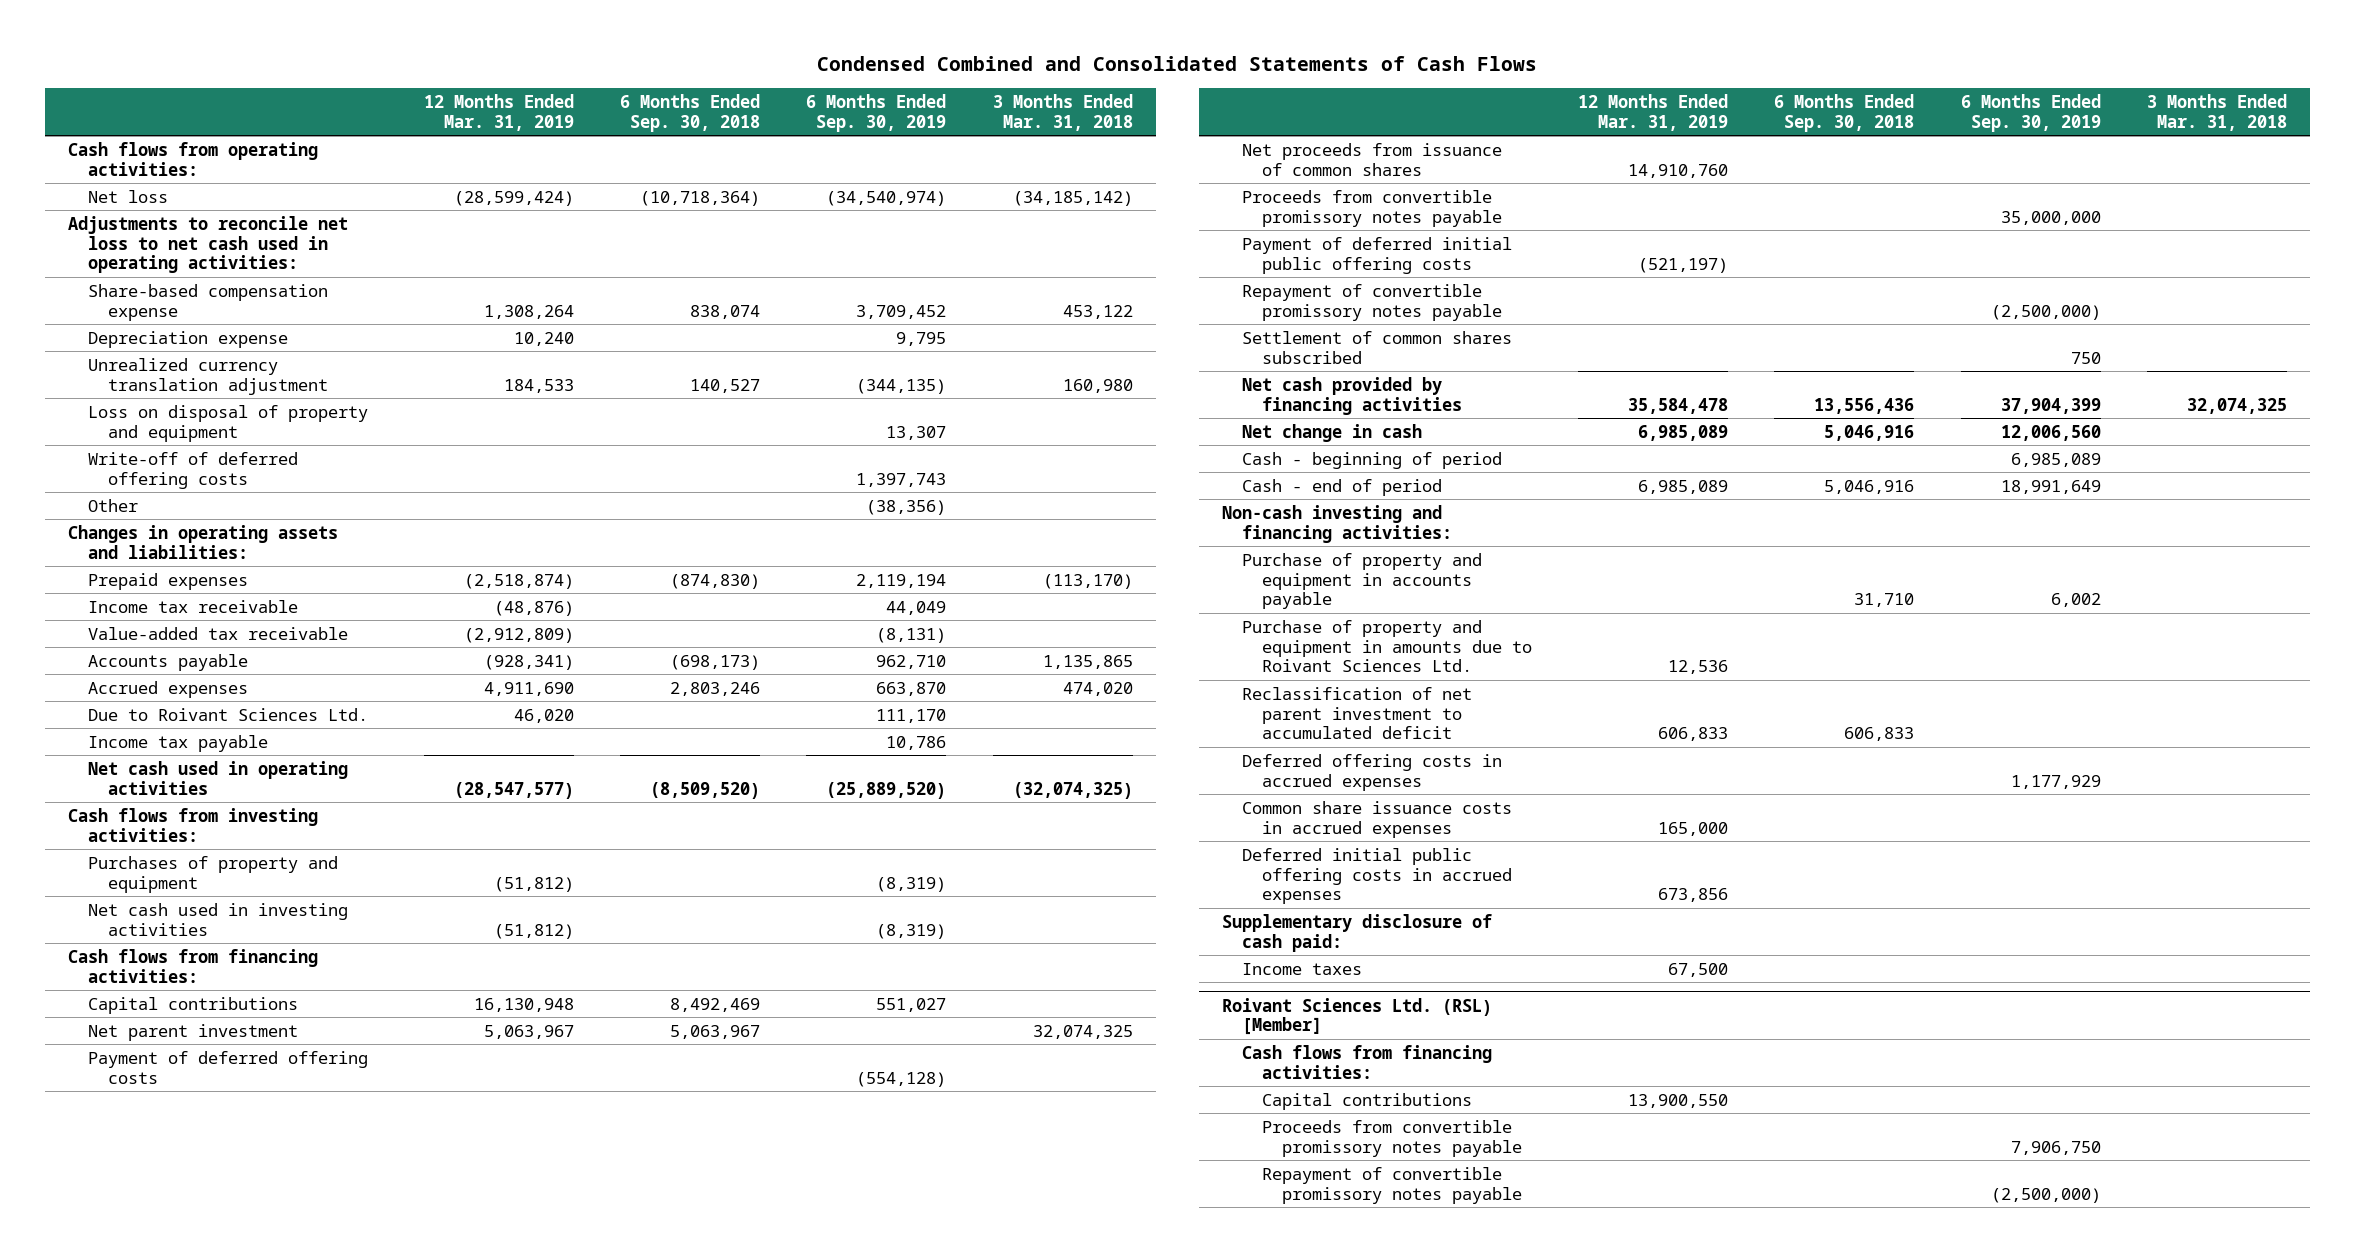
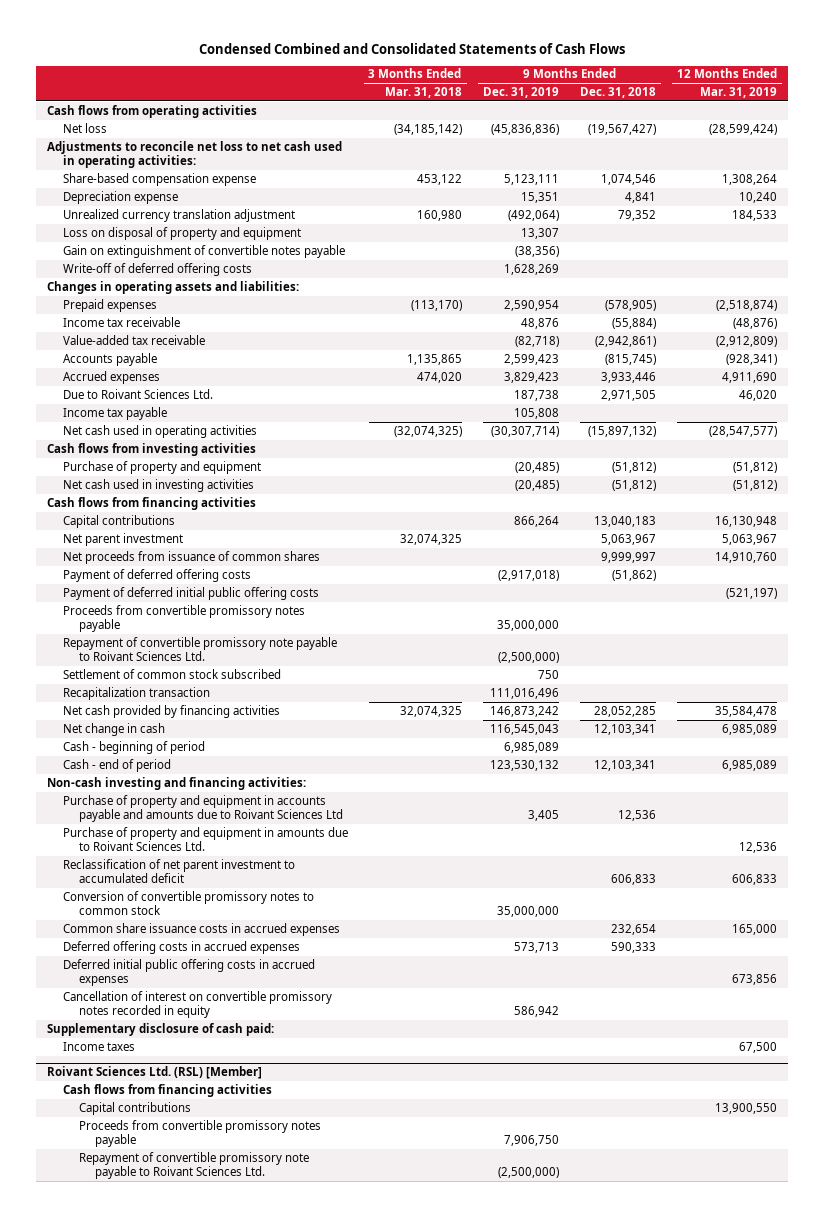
- | 12 Months Ended Mar. 31, 2019 | 6 Months Ended Sep. 30, 2018 | 6 Months Ended Sep. 30, 2019 | 3 Months Ended Mar. 31, 2018
+ | 3 Months Ended Mar. 31, 2018 | 9 Months Ended Dec. 31, 2019 | 9 Months Ended Dec. 31, 2018 | 12 Months Ended Mar. 31, 2019
- Cash flows from operating activities:
+ Cash flows from operating activities
+ Gain on extinguishment of convertible notes payable | | (38,356) | |
- Other | | | (38,356) |
- Cash flows from investing activities:
- Purchases of property and equipment | (51,812) | | (8,319) |
+ Cash flows from investing activities
+ Purchase of property and equipment | | (20,485) | (51,812) | (51,812)
- Cash flows from financing activities:
+ Cash flows from financing activities
moved down: Payment of deferred offering costs | | (2,917,018) | (51,862) |
- Repayment of convertible promissory notes payable | | | (2,500,000) |
- Settlement of common shares subscribed | | | 750 |
moved down: Proceeds from convertible promissory notes payable | | 35,000,000 | |
+ Repayment of convertible promissory note payable to Roivant Sciences Ltd. | | (2,500,000) | |
+ Settlement of common stock subscribed | | 750 | |
+ Recapitalization transaction | | 111,016,496 | |
- Purchase of property and equipment in accounts payable | | 31,710 | 6,002 |
+ Purchase of property and equipment in accounts payable and amounts due to Roivant Sciences Ltd | | 3,405 | 12,536 |
+ Conversion of convertible promissory notes to common stock | | 35,000,000 | |
moved down: Deferred offering costs in accrued expenses | | 573,713 | 590,333 |
+ Cancellation of interest on convertible promissory notes recorded in equity | | 586,942 | |
@ Roivant Sciences Ltd. (RSL) [Member]
- Cash flows from financing activities:
+ Cash flows from financing activities
- Repayment of convertible promissory notes payable | | | (2,500,000) |
+ Repayment of convertible promissory note payable to Roivant Sciences Ltd. | | (2,500,000) | |

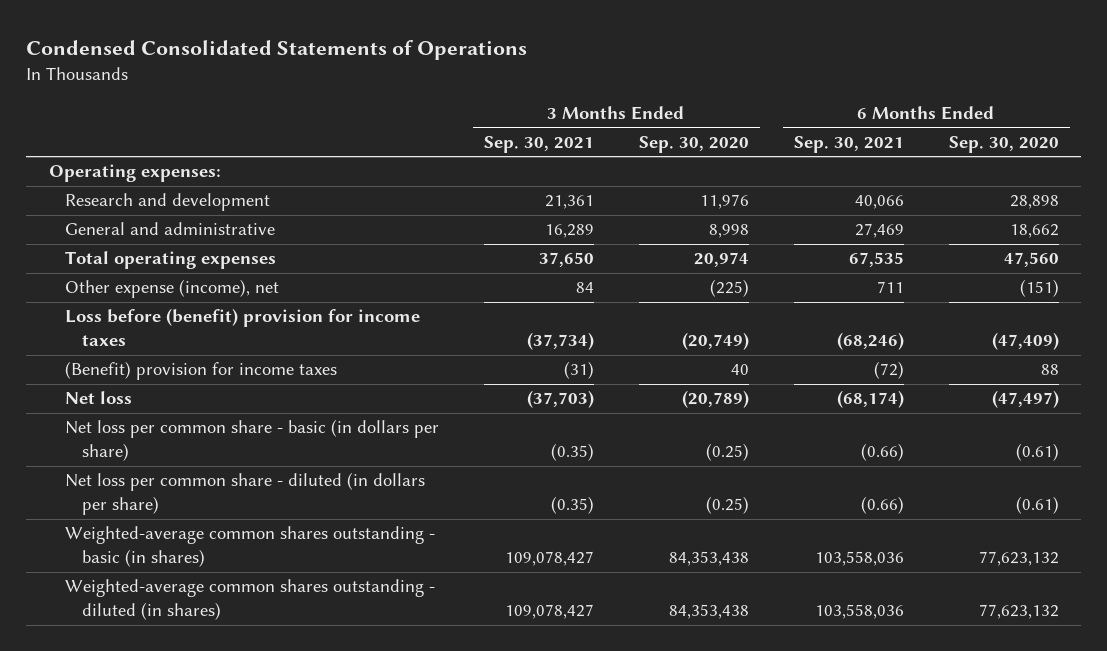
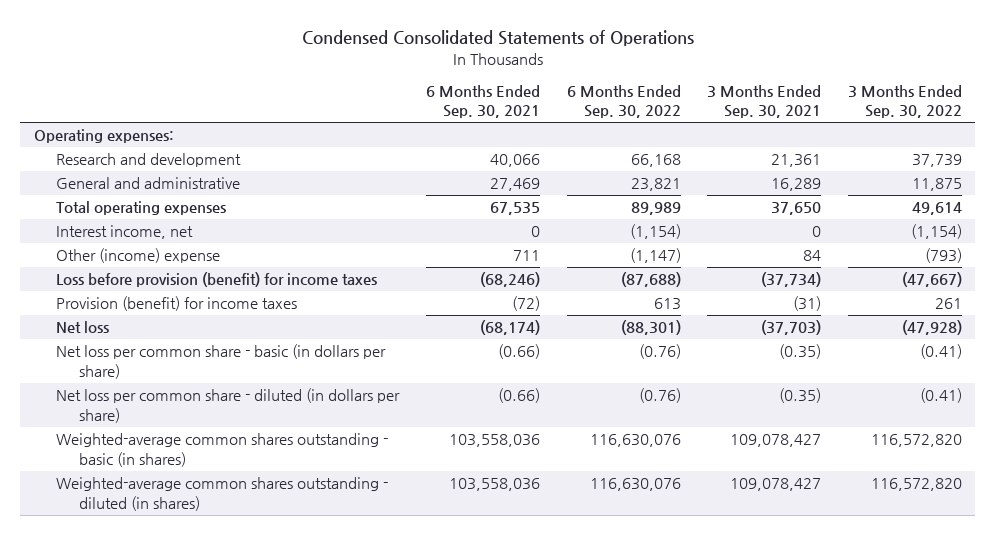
- | 3 Months Ended Sep. 30, 2021 | 3 Months Ended Sep. 30, 2020 | 6 Months Ended Sep. 30, 2021 | 6 Months Ended Sep. 30, 2020
+ | 6 Months Ended Sep. 30, 2021 | 6 Months Ended Sep. 30, 2022 | 3 Months Ended Sep. 30, 2021 | 3 Months Ended Sep. 30, 2022
- Other expense (income), net | 84 | (225) | 711 | (151)
- Loss before (benefit) provision for income taxes | (37,734) | (20,749) | (68,246) | (47,409)
- (Benefit) provision for income taxes | (31) | 40 | (72) | 88
+ Interest income, net | 0 | (1,154) | 0 | (1,154)
+ Other (income) expense | 711 | (1,147) | 84 | (793)
+ Loss before provision (benefit) for income taxes | (68,246) | (87,688) | (37,734) | (47,667)
+ Provision (benefit) for income taxes | (72) | 613 | (31) | 261

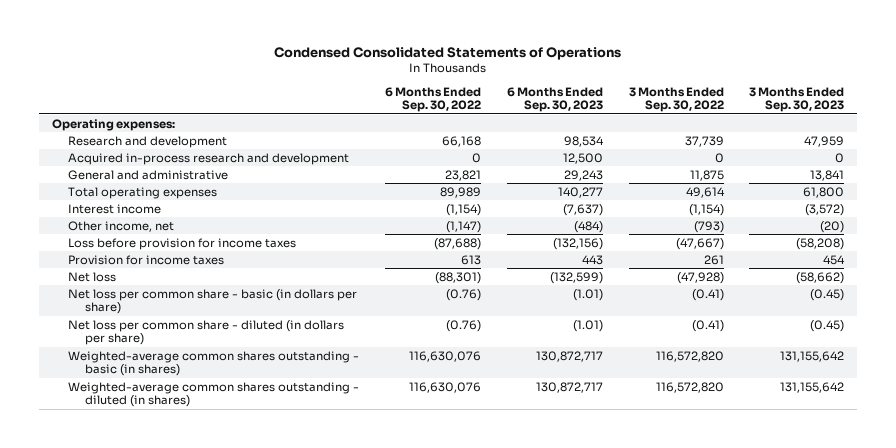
- | 6 Months Ended Sep. 30, 2021 | 6 Months Ended Sep. 30, 2022 | 3 Months Ended Sep. 30, 2021 | 3 Months Ended Sep. 30, 2022
+ | 6 Months Ended Sep. 30, 2022 | 6 Months Ended Sep. 30, 2023 | 3 Months Ended Sep. 30, 2022 | 3 Months Ended Sep. 30, 2023
+ Acquired in-process research and development | 0 | 12,500 | 0 | 0
- Interest income, net | 0 | (1,154) | 0 | (1,154)
- Other (income) expense | 711 | (1,147) | 84 | (793)
- Loss before provision (benefit) for income taxes | (68,246) | (87,688) | (37,734) | (47,667)
- Provision (benefit) for income taxes | (72) | 613 | (31) | 261
+ Interest income | (1,154) | (7,637) | (1,154) | (3,572)
+ Other income, net | (1,147) | (484) | (793) | (20)
+ Loss before provision for income taxes | (87,688) | (132,156) | (47,667) | (58,208)
+ Provision for income taxes | 613 | 443 | 261 | 454

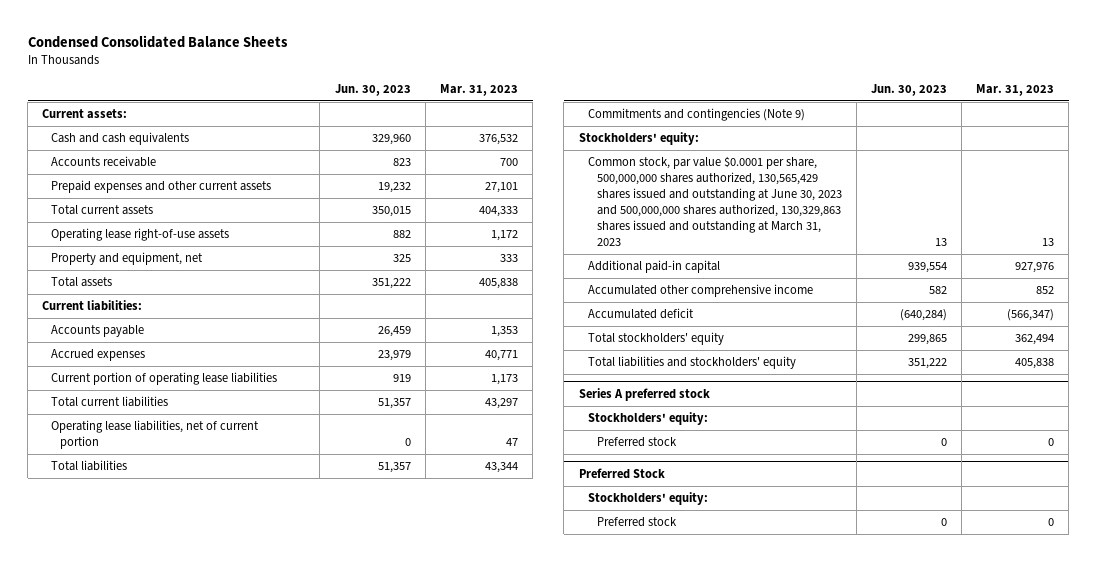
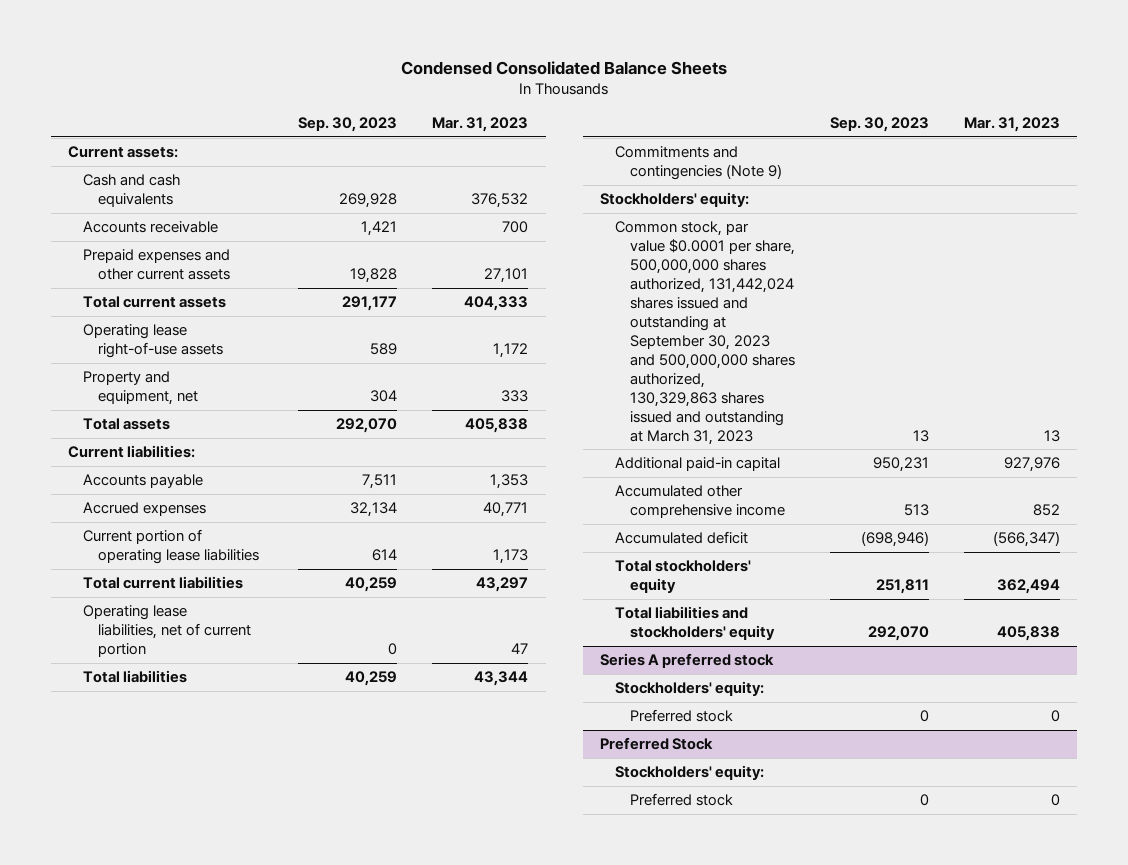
- | Jun. 30, 2023 | Mar. 31, 2023
+ | Sep. 30, 2023 | Mar. 31, 2023
- Common stock, par value $0.0001 per share, 500,000,000 shares authorized, 130,565,429 shares issued and outstanding at June 30, 2023 and 500,000,000 shares authorized, 130,329,863 shares issued and outstanding at March 31, 2023 | 13 | 13
+ Common stock, par value $0.0001 per share, 500,000,000 shares authorized, 131,442,024 shares issued and outstanding at September 30, 2023 and 500,000,000 shares authorized, 130,329,863 shares issued and outstanding at March 31, 2023 | 13 | 13

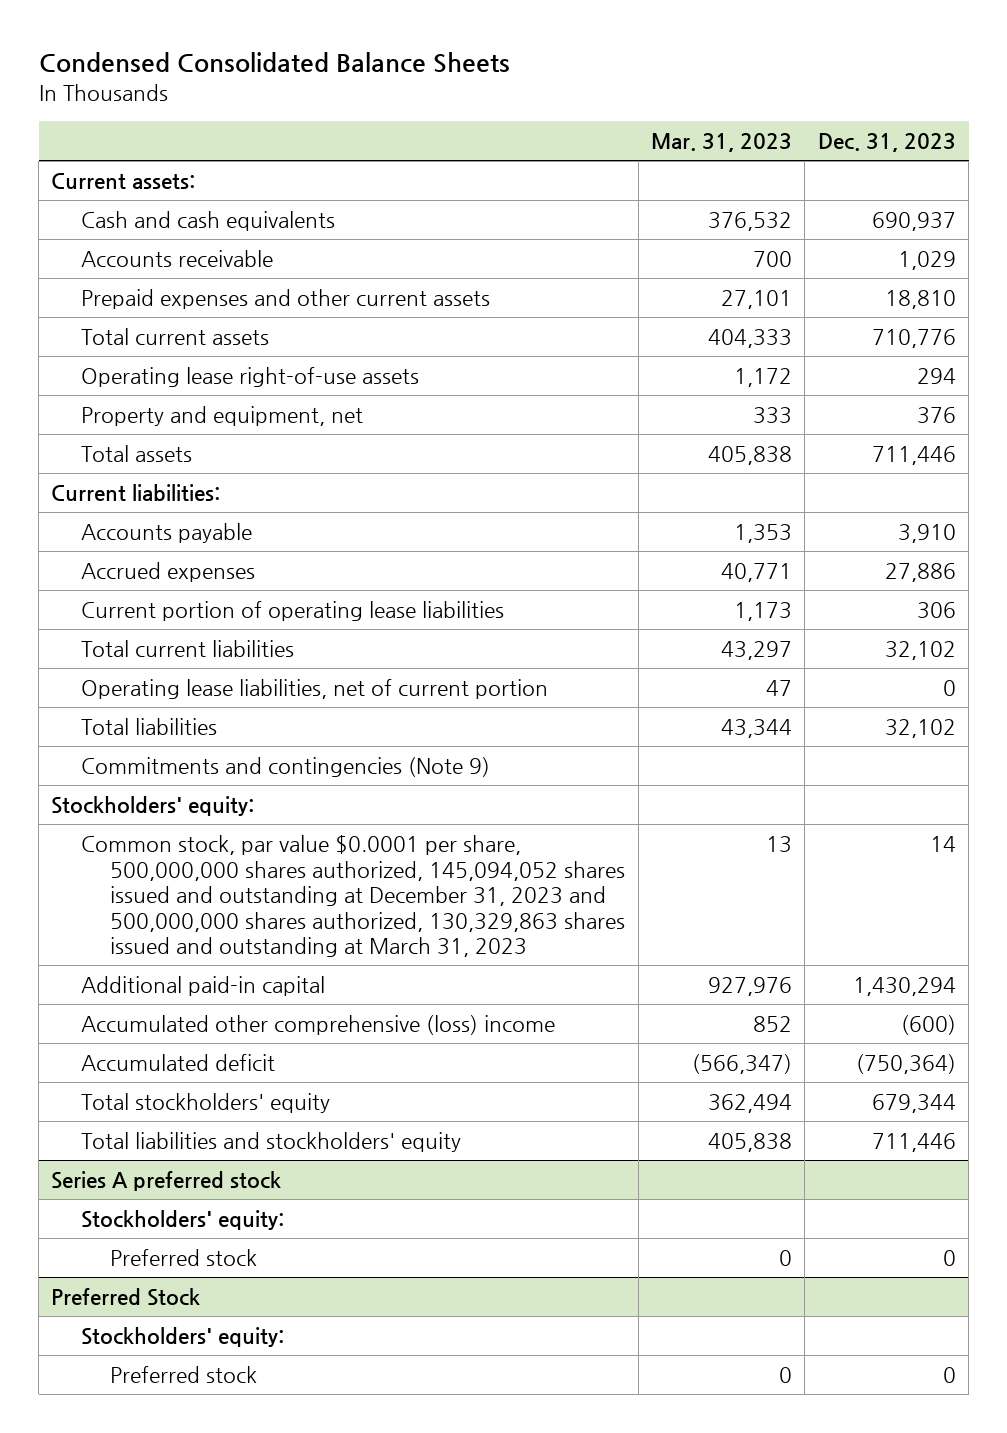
- | Sep. 30, 2023 | Mar. 31, 2023
+ | Mar. 31, 2023 | Dec. 31, 2023
- Common stock, par value $0.0001 per share, 500,000,000 shares authorized, 131,442,024 shares issued and outstanding at September 30, 2023 and 500,000,000 shares authorized, 130,329,863 shares issued and outstanding at March 31, 2023 | 13 | 13
+ Common stock, par value $0.0001 per share, 500,000,000 shares authorized, 145,094,052 shares issued and outstanding at December 31, 2023 and 500,000,000 shares authorized, 130,329,863 shares issued and outstanding at March 31, 2023 | 13 | 14
- Accumulated other comprehensive income | 513 | 852
+ Accumulated other comprehensive (loss) income | 852 | (600)

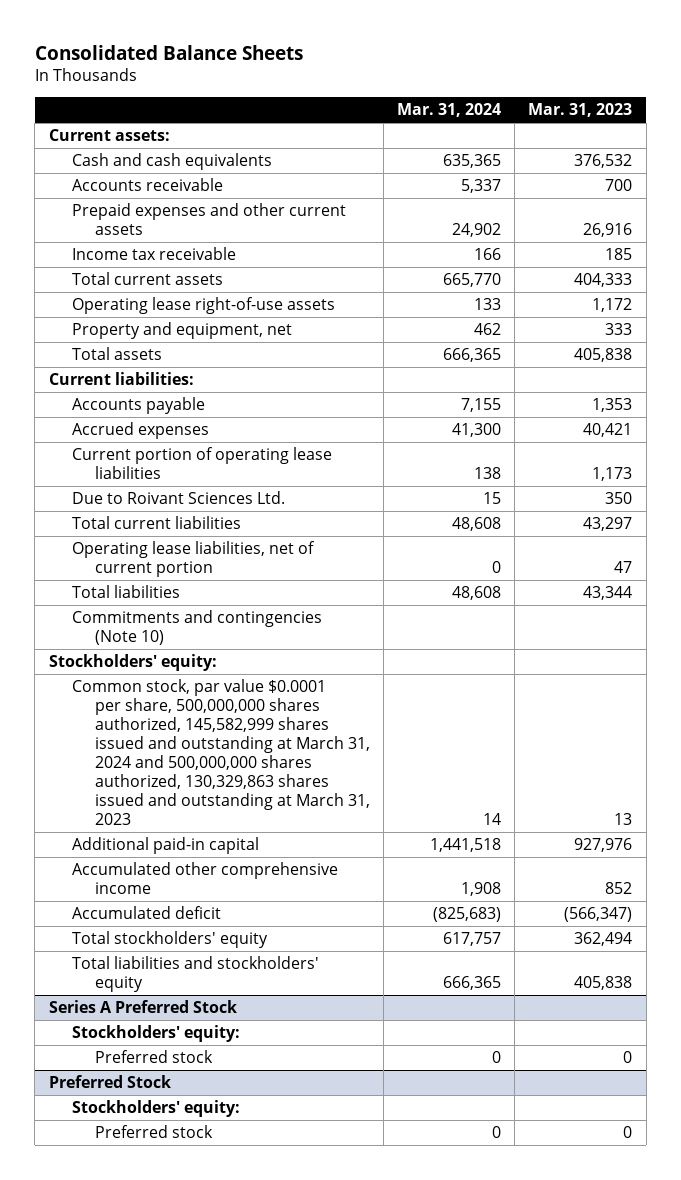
- Condensed Consolidated Balance Sheets
+ Consolidated Balance Sheets
- | Mar. 31, 2023 | Dec. 31, 2023
+ | Mar. 31, 2024 | Mar. 31, 2023
- Prepaid expenses and other current assets | 27,101 | 18,810
+ Prepaid expenses and other current assets | 24,902 | 26,916
+ Income tax receivable | 166 | 185
- Accrued expenses | 40,771 | 27,886
+ Accrued expenses | 41,300 | 40,421
+ Due to Roivant Sciences Ltd. | 15 | 350
- Commitments and contingencies (Note 9)
+ Commitments and contingencies (Note 10)
- Common stock, par value $0.0001 per share, 500,000,000 shares authorized, 145,094,052 shares issued and outstanding at December 31, 2023 and 500,000,000 shares authorized, 130,329,863 shares issued and outstanding at March 31, 2023 | 13 | 14
+ Common stock, par value $0.0001 per share, 500,000,000 shares authorized, 145,582,999 shares issued and outstanding at March 31, 2024 and 500,000,000 shares authorized, 130,329,863 shares issued and outstanding at March 31, 2023 | 14 | 13
- Accumulated other comprehensive (loss) income | 852 | (600)
+ Accumulated other comprehensive income | 1,908 | 852
- Series A preferred stock
+ Series A Preferred Stock

